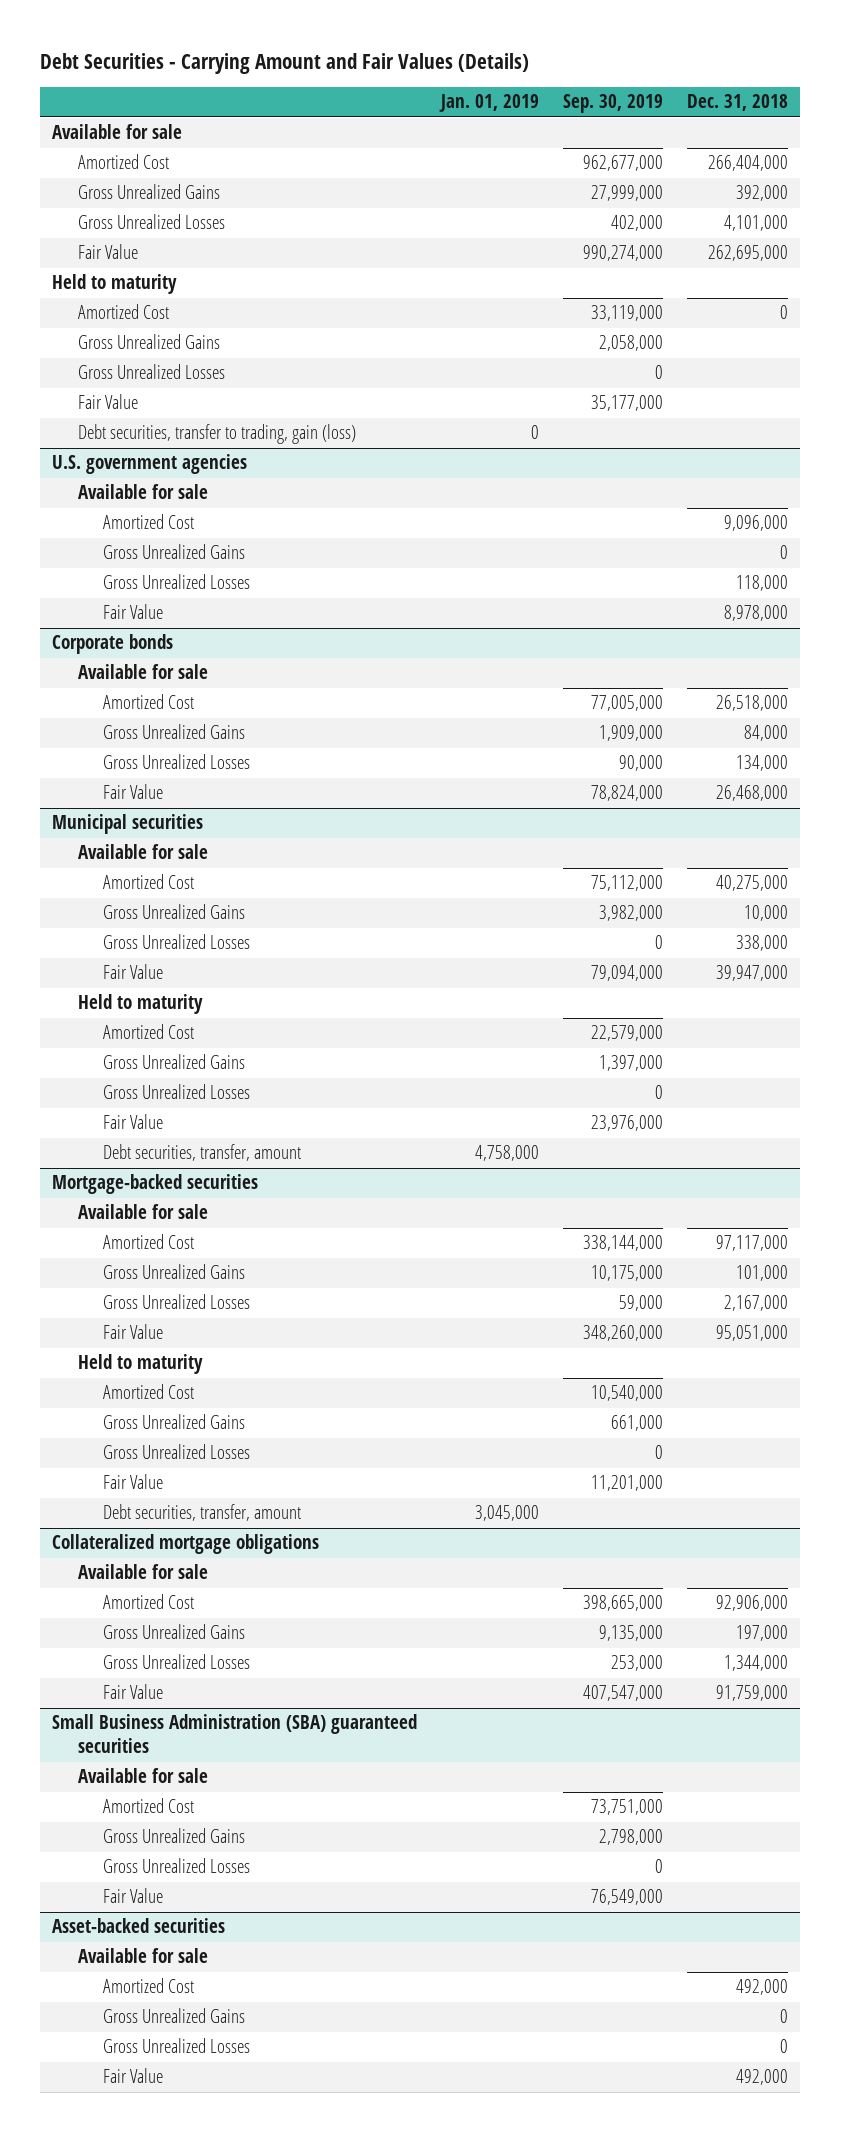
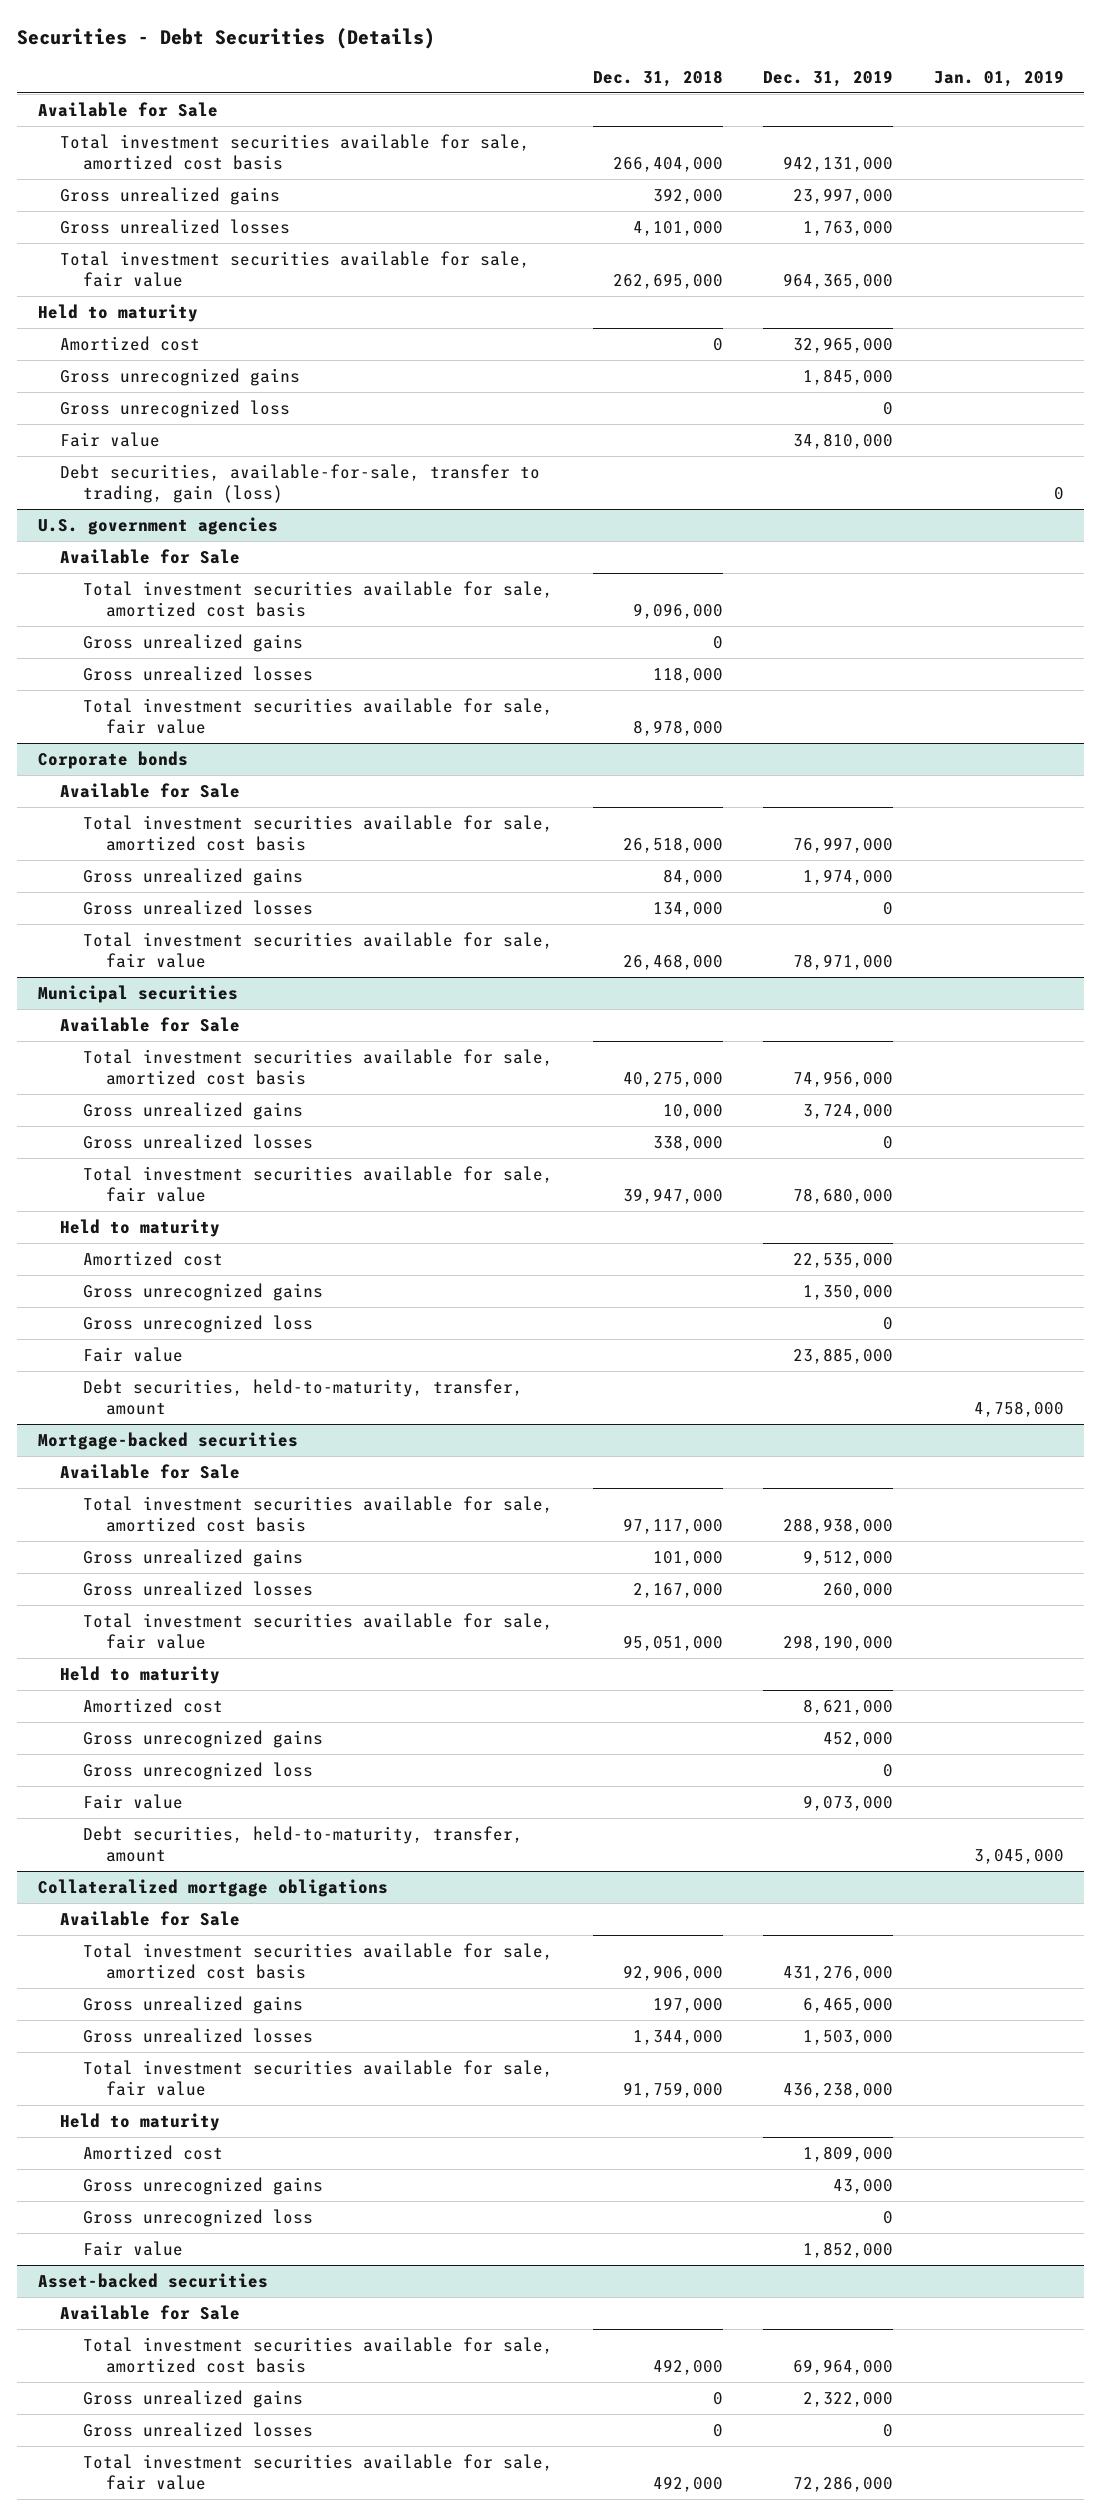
- Debt Securities - Carrying Amount and Fair Values (Details)
+ Securities - Debt Securities (Details)
- | Jan. 01, 2019 | Sep. 30, 2019 | Dec. 31, 2018
+ | Dec. 31, 2018 | Dec. 31, 2019 | Jan. 01, 2019
- Available for sale
- Amortized Cost | | 962,677,000 | 266,404,000
- Gross Unrealized Gains | | 27,999,000 | 392,000
- Gross Unrealized Losses | | 402,000 | 4,101,000
- Fair Value | | 990,274,000 | 262,695,000
+ Available for Sale
+ Total investment securities available for sale, amortized cost basis | 266,404,000 | 942,131,000 |
+ Gross unrealized gains | 392,000 | 23,997,000 |
+ Gross unrealized losses | 4,101,000 | 1,763,000 |
+ Total investment securities available for sale, fair value | 262,695,000 | 964,365,000 |
- Amortized Cost | | 33,119,000 | 0
- Gross Unrealized Gains | | 2,058,000 |
- Gross Unrealized Losses | | 0 |
- Fair Value | | 35,177,000 |
- Debt securities, transfer to trading, gain (loss) | 0 | |
+ Amortized cost | 0 | 32,965,000 |
+ Gross unrecognized gains | | 1,845,000 |
+ Gross unrecognized loss | | 0 |
+ Fair value | | 34,810,000 |
+ Debt securities, available-for-sale, transfer to trading, gain (loss) | | | 0
@ U.S. government agencies
- Available for sale
- Amortized Cost | | | 9,096,000
- Gross Unrealized Gains | | | 0
- Gross Unrealized Losses | | | 118,000
- Fair Value | | | 8,978,000
+ Available for Sale
+ Total investment securities available for sale, amortized cost basis | 9,096,000 | |
+ Gross unrealized gains | 0 | |
+ Gross unrealized losses | 118,000 | |
+ Total investment securities available for sale, fair value | 8,978,000 | |
@ Corporate bonds
- Available for sale
- Amortized Cost | | 77,005,000 | 26,518,000
- Gross Unrealized Gains | | 1,909,000 | 84,000
- Gross Unrealized Losses | | 90,000 | 134,000
- Fair Value | | 78,824,000 | 26,468,000
+ Available for Sale
+ Total investment securities available for sale, amortized cost basis | 26,518,000 | 76,997,000 |
+ Gross unrealized gains | 84,000 | 1,974,000 |
+ Gross unrealized losses | 134,000 | 0 |
+ Total investment securities available for sale, fair value | 26,468,000 | 78,971,000 |
@ Municipal securities
- Available for sale
- Amortized Cost | | 75,112,000 | 40,275,000
- Gross Unrealized Gains | | 3,982,000 | 10,000
- Gross Unrealized Losses | | 0 | 338,000
- Fair Value | | 79,094,000 | 39,947,000
+ Available for Sale
+ Total investment securities available for sale, amortized cost basis | 40,275,000 | 74,956,000 |
+ Gross unrealized gains | 10,000 | 3,724,000 |
+ Gross unrealized losses | 338,000 | 0 |
+ Total investment securities available for sale, fair value | 39,947,000 | 78,680,000 |
- Amortized Cost | | 22,579,000 |
- Gross Unrealized Gains | | 1,397,000 |
- Gross Unrealized Losses | | 0 |
- Fair Value | | 23,976,000 |
- Debt securities, transfer, amount | 4,758,000 | |
+ Amortized cost | | 22,535,000 |
+ Gross unrecognized gains | | 1,350,000 |
+ Gross unrecognized loss | | 0 |
+ Fair value | | 23,885,000 |
+ Debt securities, held-to-maturity, transfer, amount | | | 4,758,000
@ Mortgage-backed securities
- Available for sale
- Amortized Cost | | 338,144,000 | 97,117,000
- Gross Unrealized Gains | | 10,175,000 | 101,000
- Gross Unrealized Losses | | 59,000 | 2,167,000
- Fair Value | | 348,260,000 | 95,051,000
+ Available for Sale
+ Total investment securities available for sale, amortized cost basis | 97,117,000 | 288,938,000 |
+ Gross unrealized gains | 101,000 | 9,512,000 |
+ Gross unrealized losses | 2,167,000 | 260,000 |
+ Total investment securities available for sale, fair value | 95,051,000 | 298,190,000 |
- Amortized Cost | | 10,540,000 |
- Gross Unrealized Gains | | 661,000 |
- Gross Unrealized Losses | | 0 |
- Fair Value | | 11,201,000 |
- Debt securities, transfer, amount | 3,045,000 | |
+ Amortized cost | | 8,621,000 |
+ Gross unrecognized gains | | 452,000 |
+ Gross unrecognized loss | | 0 |
+ Fair value | | 9,073,000 |
+ Debt securities, held-to-maturity, transfer, amount | | | 3,045,000
@ Collateralized mortgage obligations
- Available for sale
- Amortized Cost | | 398,665,000 | 92,906,000
- Gross Unrealized Gains | | 9,135,000 | 197,000
- Gross Unrealized Losses | | 253,000 | 1,344,000
- Fair Value | | 407,547,000 | 91,759,000
- Small Business Administration (SBA) guaranteed securities
- Available for sale
- Amortized Cost | | 73,751,000 |
- Gross Unrealized Gains | | 2,798,000 |
- Gross Unrealized Losses | | 0 |
- Fair Value | | 76,549,000 |
@ Collateralized mortgage obligations
+ Available for Sale
+ Total investment securities available for sale, amortized cost basis | 92,906,000 | 431,276,000 |
+ Gross unrealized gains | 197,000 | 6,465,000 |
+ Gross unrealized losses | 1,344,000 | 1,503,000 |
+ Total investment securities available for sale, fair value | 91,759,000 | 436,238,000 |
+ Held to maturity
+ Amortized cost | | 1,809,000 |
+ Gross unrecognized gains | | 43,000 |
+ Gross unrecognized loss | | 0 |
+ Fair value | | 1,852,000 |
@ Asset-backed securities
- Available for sale
- Amortized Cost | | | 492,000
- Gross Unrealized Gains | | | 0
- Gross Unrealized Losses | | | 0
- Fair Value | | | 492,000
+ Available for Sale
+ Total investment securities available for sale, amortized cost basis | 492,000 | 69,964,000 |
+ Gross unrealized gains | 0 | 2,322,000 |
+ Gross unrealized losses | 0 | 0 |
+ Total investment securities available for sale, fair value | 492,000 | 72,286,000 |

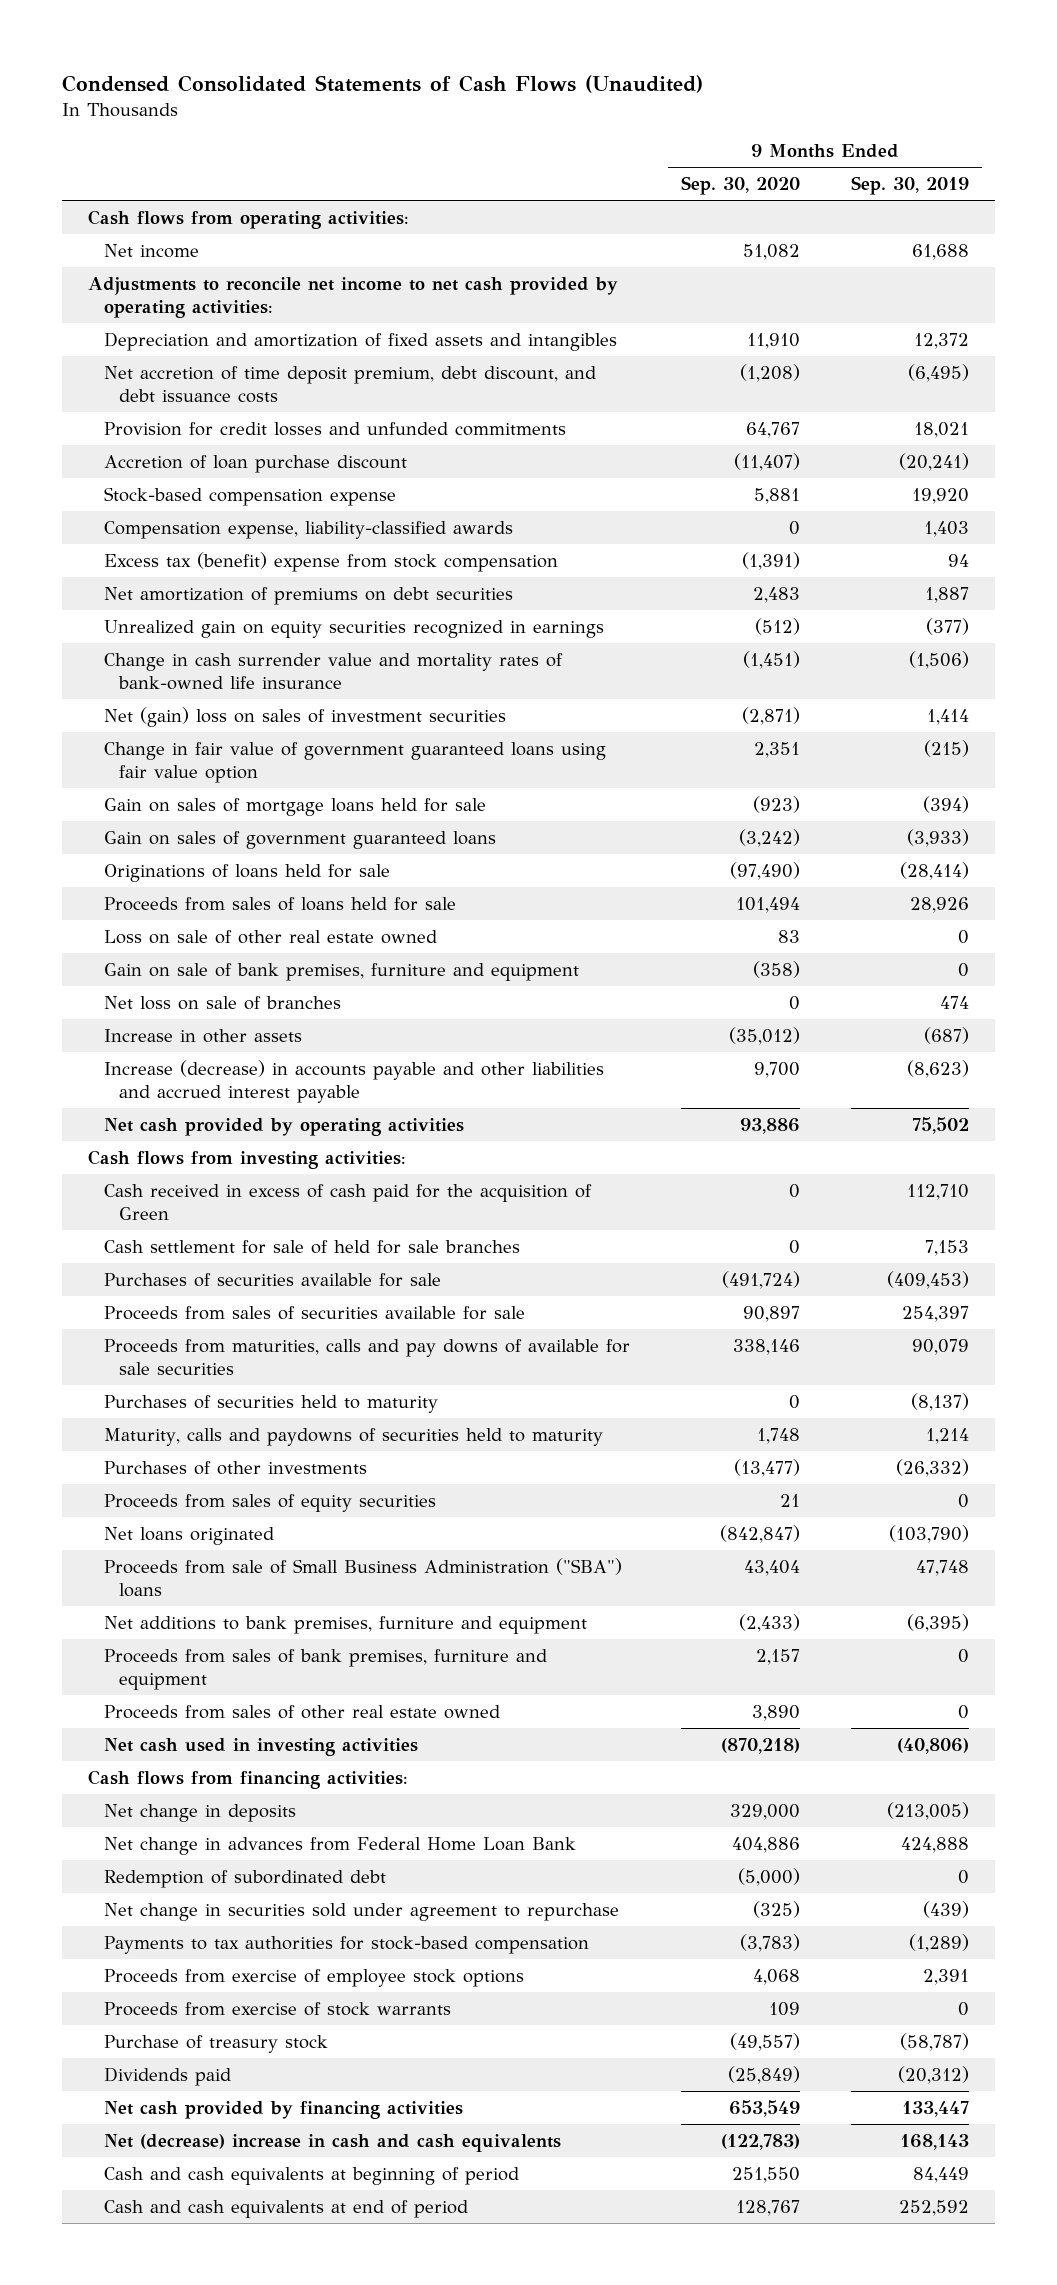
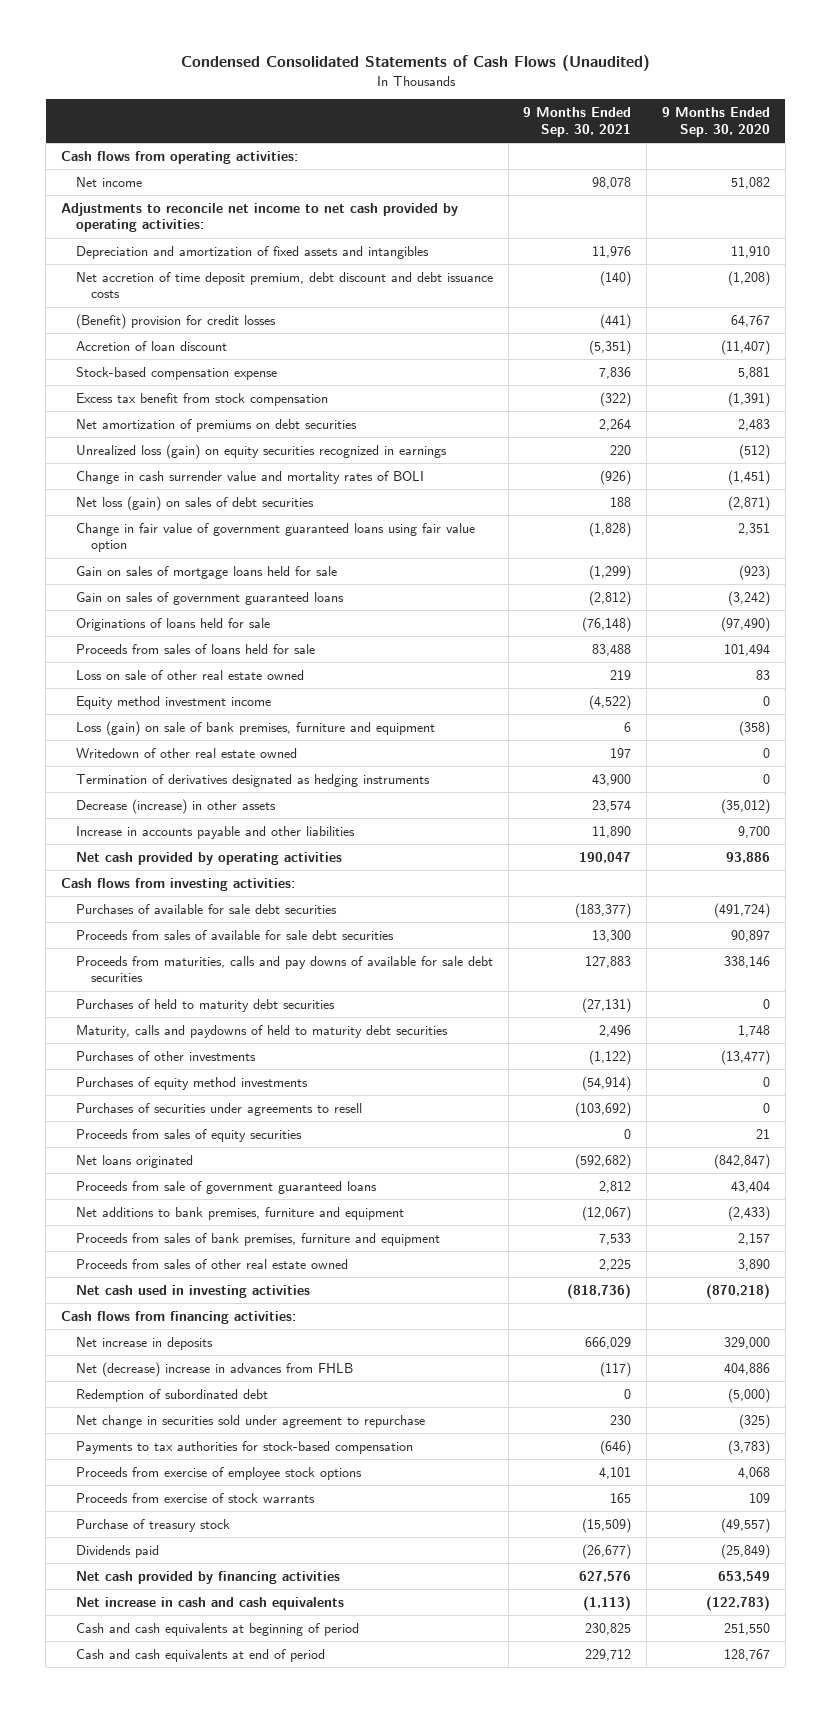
- | 9 Months Ended Sep. 30, 2020 | 9 Months Ended Sep. 30, 2019
+ | 9 Months Ended Sep. 30, 2021 | 9 Months Ended Sep. 30, 2020
- Net accretion of time deposit premium, debt discount, and debt issuance costs | (1,208) | (6,495)
- Provision for credit losses and unfunded commitments | 64,767 | 18,021
- Accretion of loan purchase discount | (11,407) | (20,241)
+ Net accretion of time deposit premium, debt discount and debt issuance costs | (140) | (1,208)
+ (Benefit) provision for credit losses | (441) | 64,767
+ Accretion of loan discount | (5,351) | (11,407)
- Compensation expense, liability-classified awards | 0 | 1,403
- Excess tax (benefit) expense from stock compensation | (1,391) | 94
+ Excess tax benefit from stock compensation | (322) | (1,391)
- Unrealized gain on equity securities recognized in earnings | (512) | (377)
- Change in cash surrender value and mortality rates of bank-owned life insurance | (1,451) | (1,506)
- Net (gain) loss on sales of investment securities | (2,871) | 1,414
+ Unrealized loss (gain) on equity securities recognized in earnings | 220 | (512)
+ Change in cash surrender value and mortality rates of BOLI | (926) | (1,451)
+ Net loss (gain) on sales of debt securities | 188 | (2,871)
- Gain on sale of bank premises, furniture and equipment | (358) | 0
- Net loss on sale of branches | 0 | 474
- Increase in other assets | (35,012) | (687)
- Increase (decrease) in accounts payable and other liabilities and accrued interest payable | 9,700 | (8,623)
+ Equity method investment income | (4,522) | 0
+ Loss (gain) on sale of bank premises, furniture and equipment | 6 | (358)
+ Writedown of other real estate owned | 197 | 0
+ Termination of derivatives designated as hedging instruments | 43,900 | 0
+ Decrease (increase) in other assets | 23,574 | (35,012)
+ Increase in accounts payable and other liabilities | 11,890 | 9,700
- Cash received in excess of cash paid for the acquisition of Green | 0 | 112,710
- Cash settlement for sale of held for sale branches | 0 | 7,153
- Purchases of securities available for sale | (491,724) | (409,453)
- Proceeds from sales of securities available for sale | 90,897 | 254,397
- Proceeds from maturities, calls and pay downs of available for sale securities | 338,146 | 90,079
- Purchases of securities held to maturity | 0 | (8,137)
- Maturity, calls and paydowns of securities held to maturity | 1,748 | 1,214
+ Purchases of available for sale debt securities | (183,377) | (491,724)
+ Proceeds from sales of available for sale debt securities | 13,300 | 90,897
+ Proceeds from maturities, calls and pay downs of available for sale debt securities | 127,883 | 338,146
+ Purchases of held to maturity debt securities | (27,131) | 0
+ Maturity, calls and paydowns of held to maturity debt securities | 2,496 | 1,748
+ Purchases of equity method investments | (54,914) | 0
+ Purchases of securities under agreements to resell | (103,692) | 0
- Proceeds from sale of Small Business Administration ("SBA") loans | 43,404 | 47,748
+ Proceeds from sale of government guaranteed loans | 2,812 | 43,404
- Net change in deposits | 329,000 | (213,005)
- Net change in advances from Federal Home Loan Bank | 404,886 | 424,888
+ Net increase in deposits | 666,029 | 329,000
+ Net (decrease) increase in advances from FHLB | (117) | 404,886
- Net (decrease) increase in cash and cash equivalents | (122,783) | 168,143
+ Net increase in cash and cash equivalents | (1,113) | (122,783)

